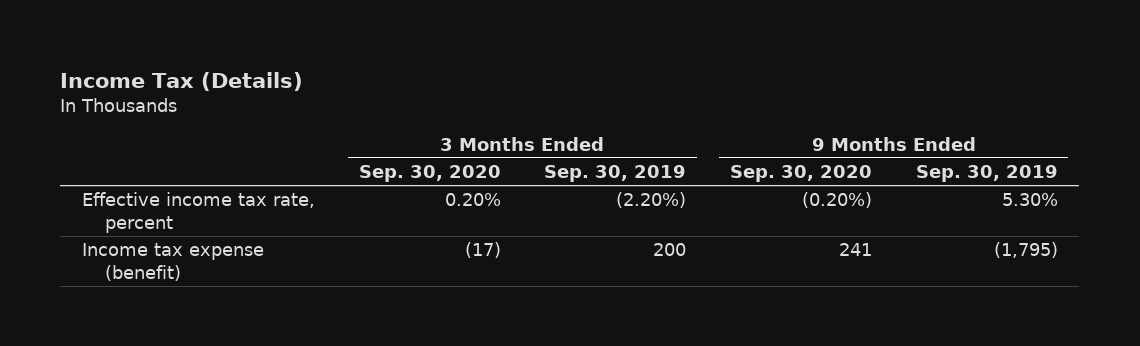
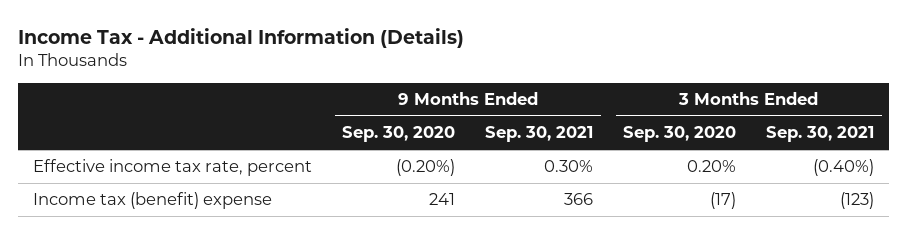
- Income Tax (Details)
+ Income Tax - Additional Information (Details)
- | 3 Months Ended Sep. 30, 2020 | 3 Months Ended Sep. 30, 2019 | 9 Months Ended Sep. 30, 2020 | 9 Months Ended Sep. 30, 2019
+ | 9 Months Ended Sep. 30, 2020 | 9 Months Ended Sep. 30, 2021 | 3 Months Ended Sep. 30, 2020 | 3 Months Ended Sep. 30, 2021
- Income tax expense (benefit) | (17) | 200 | 241 | (1,795)
+ Income tax (benefit) expense | 241 | 366 | (17) | (123)

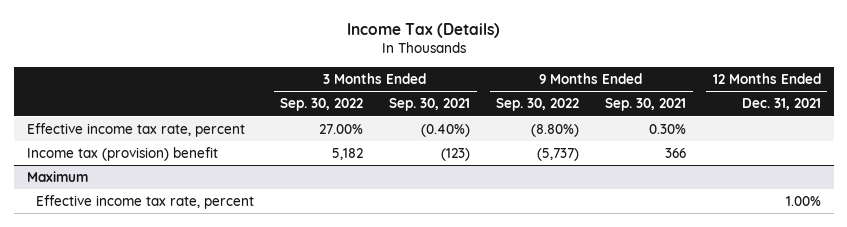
- Income Tax - Additional Information (Details)
+ Income Tax (Details)
- | 9 Months Ended Sep. 30, 2020 | 9 Months Ended Sep. 30, 2021 | 3 Months Ended Sep. 30, 2020 | 3 Months Ended Sep. 30, 2021
+ | 3 Months Ended Sep. 30, 2022 | 3 Months Ended Sep. 30, 2021 | 9 Months Ended Sep. 30, 2022 | 9 Months Ended Sep. 30, 2021 | 12 Months Ended Dec. 31, 2021
- Income tax (benefit) expense | 241 | 366 | (17) | (123)
+ Income tax (provision) benefit | 5,182 | (123) | (5,737) | 366 |
+ Maximum
+ Effective income tax rate, percent | | | | | 1.00%

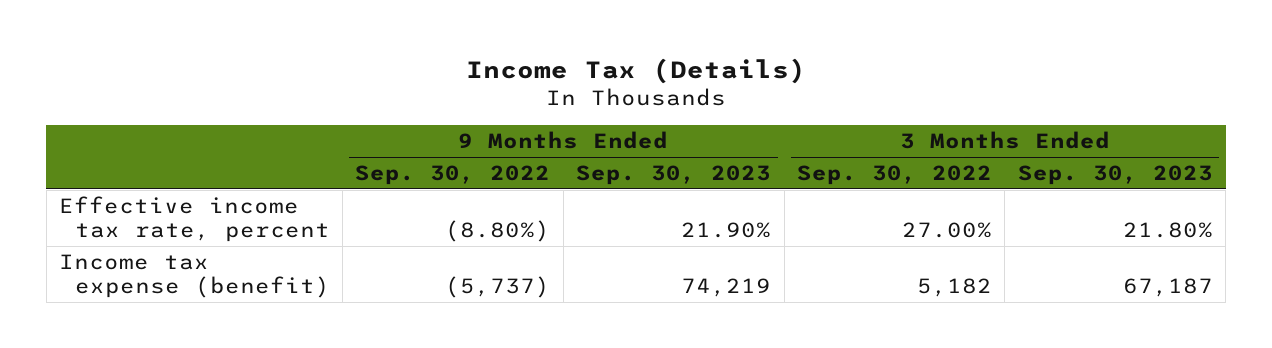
- | 3 Months Ended Sep. 30, 2022 | 3 Months Ended Sep. 30, 2021 | 9 Months Ended Sep. 30, 2022 | 9 Months Ended Sep. 30, 2021 | 12 Months Ended Dec. 31, 2021
+ | 9 Months Ended Sep. 30, 2022 | 9 Months Ended Sep. 30, 2023 | 3 Months Ended Sep. 30, 2022 | 3 Months Ended Sep. 30, 2023
- Income tax (provision) benefit | 5,182 | (123) | (5,737) | 366 |
- Maximum
- Effective income tax rate, percent | | | | | 1.00%
+ Income tax expense (benefit) | (5,737) | 74,219 | 5,182 | 67,187

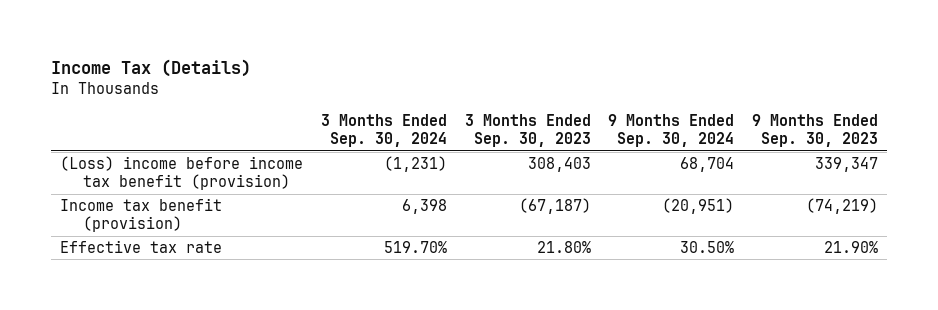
- | 9 Months Ended Sep. 30, 2022 | 9 Months Ended Sep. 30, 2023 | 3 Months Ended Sep. 30, 2022 | 3 Months Ended Sep. 30, 2023
+ | 3 Months Ended Sep. 30, 2024 | 3 Months Ended Sep. 30, 2023 | 9 Months Ended Sep. 30, 2024 | 9 Months Ended Sep. 30, 2023
- Effective income tax rate, percent | (8.80%) | 21.90% | 27.00% | 21.80%
- Income tax expense (benefit) | (5,737) | 74,219 | 5,182 | 67,187
+ (Loss) income before income tax benefit (provision) | (1,231) | 308,403 | 68,704 | 339,347
+ Income tax benefit (provision) | 6,398 | (67,187) | (20,951) | (74,219)
+ Effective tax rate | 519.70% | 21.80% | 30.50% | 21.90%

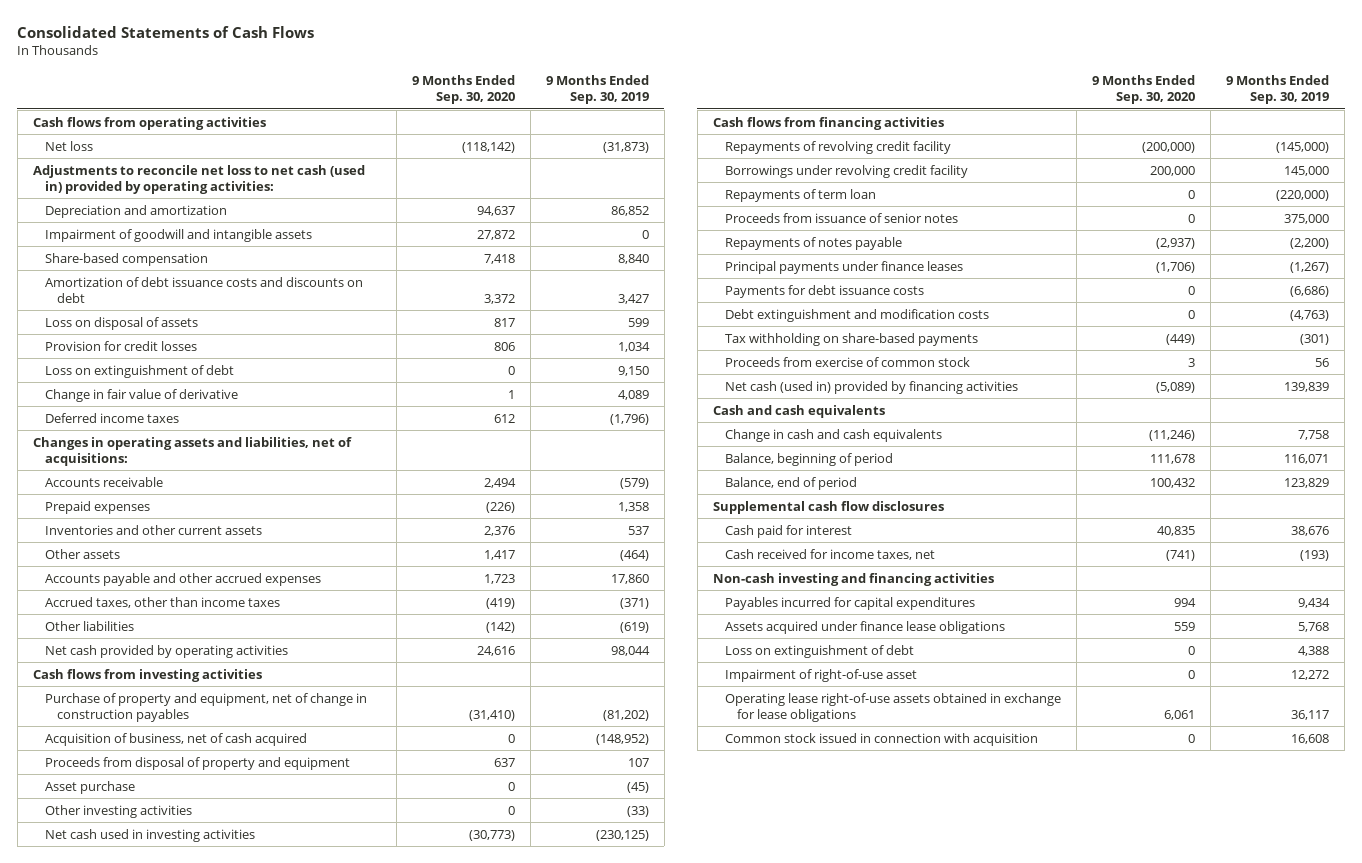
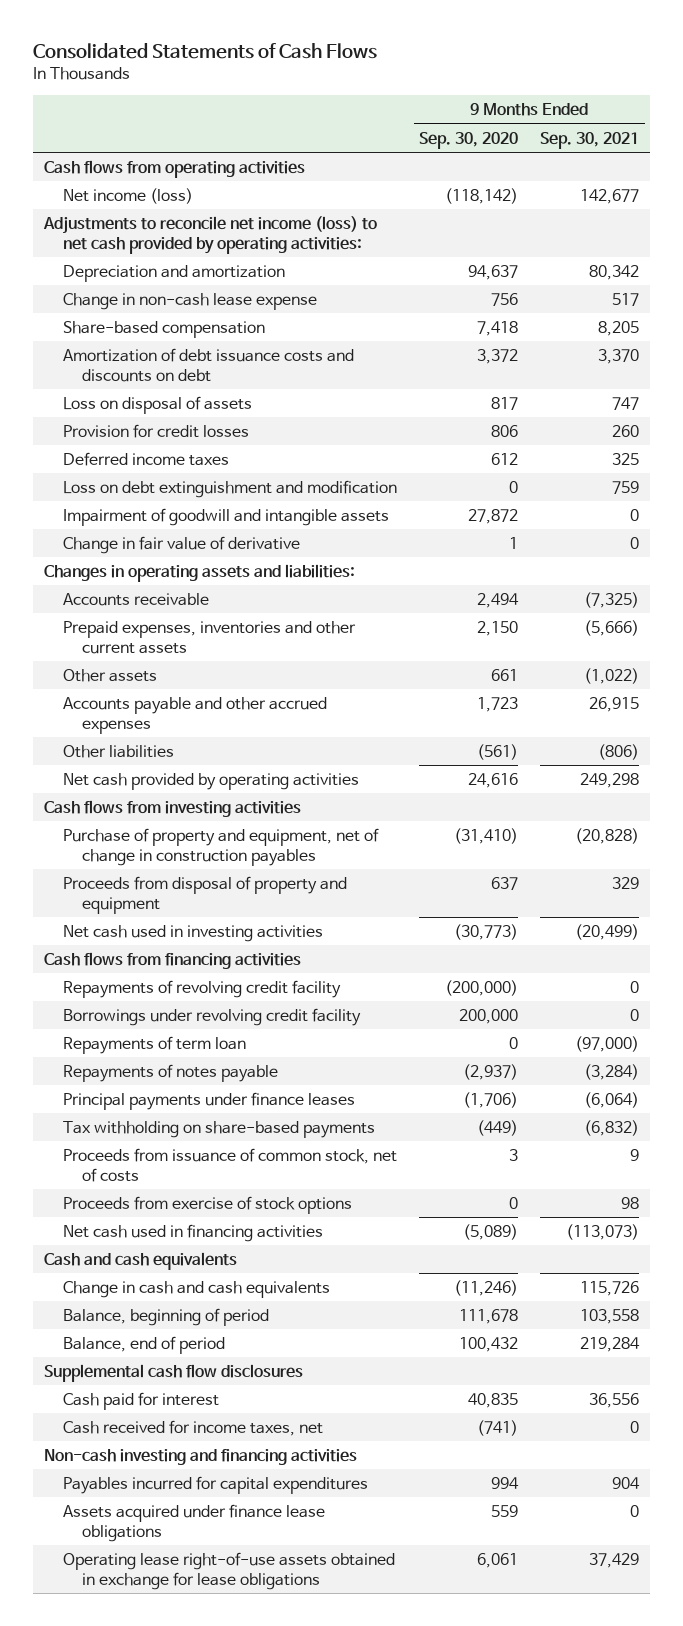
- | 9 Months Ended Sep. 30, 2020 | 9 Months Ended Sep. 30, 2019
+ | 9 Months Ended Sep. 30, 2020 | 9 Months Ended Sep. 30, 2021
- Net loss | (118,142) | (31,873)
- Adjustments to reconcile net loss to net cash (used in) provided by operating activities:
+ Net income (loss) | (118,142) | 142,677
+ Adjustments to reconcile net income (loss) to net cash provided by operating activities:
+ Change in non-cash lease expense | 756 | 517
- Loss on extinguishment of debt | 0 | 9,150
- Changes in operating assets and liabilities, net of acquisitions:
+ Loss on debt extinguishment and modification | 0 | 759
moved down: Impairment of goodwill and intangible assets | 27,872 | 0
moved down: Change in fair value of derivative | 1 | 0
+ Changes in operating assets and liabilities:
- Prepaid expenses | (226) | 1,358
- Inventories and other current assets | 2,376 | 537
- Other assets | 1,417 | (464)
+ Prepaid expenses, inventories and other current assets | 2,150 | (5,666)
+ Other assets | 661 | (1,022)
- Accrued taxes, other than income taxes | (419) | (371)
- Other liabilities | (142) | (619)
+ Other liabilities | (561) | (806)
- Acquisition of business, net of cash acquired | 0 | (148,952)
- Asset purchase | 0 | (45)
- Other investing activities | 0 | (33)
- Proceeds from issuance of senior notes | 0 | 375,000
- Payments for debt issuance costs | 0 | (6,686)
- Debt extinguishment and modification costs | 0 | (4,763)
- Proceeds from exercise of common stock | 3 | 56
- Net cash (used in) provided by financing activities | (5,089) | 139,839
+ Proceeds from issuance of common stock, net of costs | 3 | 9
+ Proceeds from exercise of stock options | 0 | 98
+ Net cash used in financing activities | (5,089) | (113,073)
- Loss on extinguishment of debt | 0 | 4,388
- Impairment of right-of-use asset | 0 | 12,272
- Common stock issued in connection with acquisition | 0 | 16,608

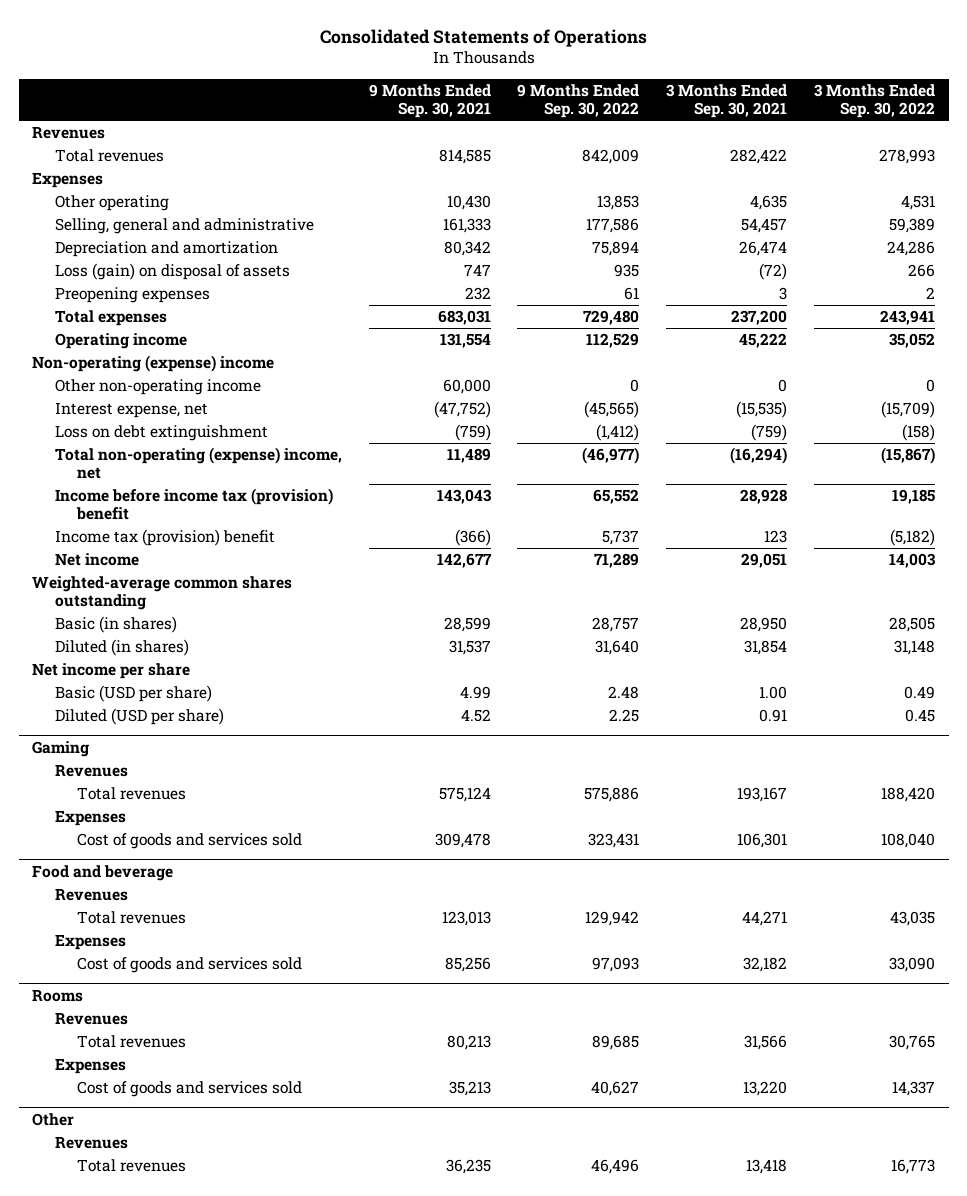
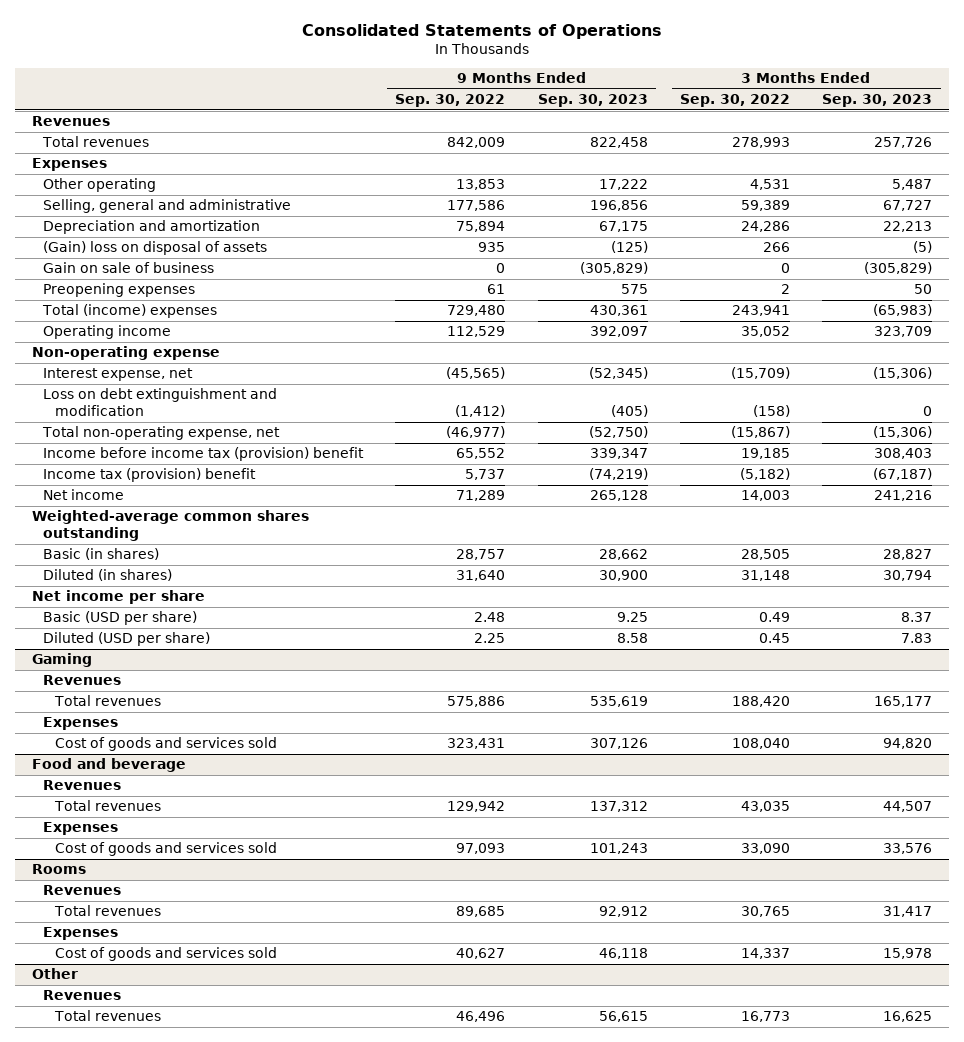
- | 9 Months Ended Sep. 30, 2021 | 9 Months Ended Sep. 30, 2022 | 3 Months Ended Sep. 30, 2021 | 3 Months Ended Sep. 30, 2022
+ | 9 Months Ended Sep. 30, 2022 | 9 Months Ended Sep. 30, 2023 | 3 Months Ended Sep. 30, 2022 | 3 Months Ended Sep. 30, 2023
- Loss (gain) on disposal of assets | 747 | 935 | (72) | 266
+ (Gain) loss on disposal of assets | 935 | (125) | 266 | (5)
+ Gain on sale of business | 0 | (305,829) | 0 | (305,829)
- Total expenses | 683,031 | 729,480 | 237,200 | 243,941
+ Total (income) expenses | 729,480 | 430,361 | 243,941 | (65,983)
- Non-operating (expense) income
- Other non-operating income | 60,000 | 0 | 0 | 0
+ Non-operating expense
- Loss on debt extinguishment | (759) | (1,412) | (759) | (158)
- Total non-operating (expense) income, net | 11,489 | (46,977) | (16,294) | (15,867)
+ Loss on debt extinguishment and modification | (1,412) | (405) | (158) | 0
+ Total non-operating expense, net | (46,977) | (52,750) | (15,867) | (15,306)

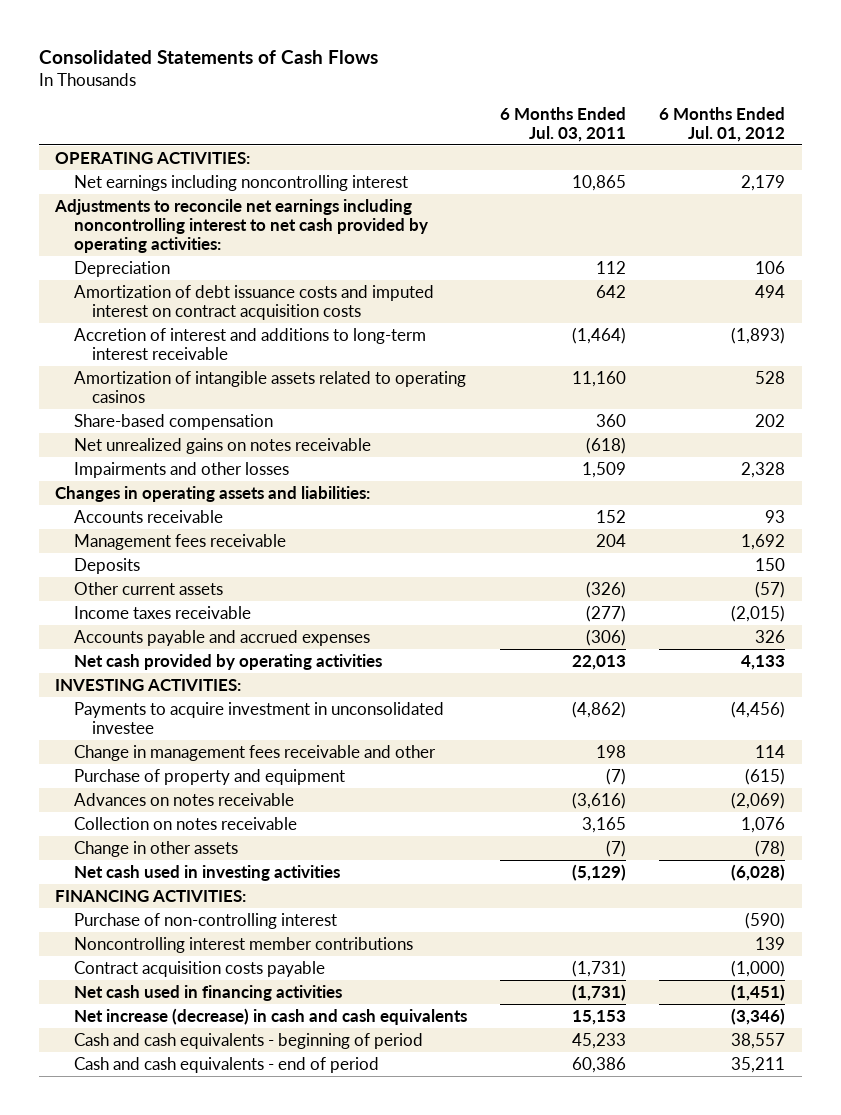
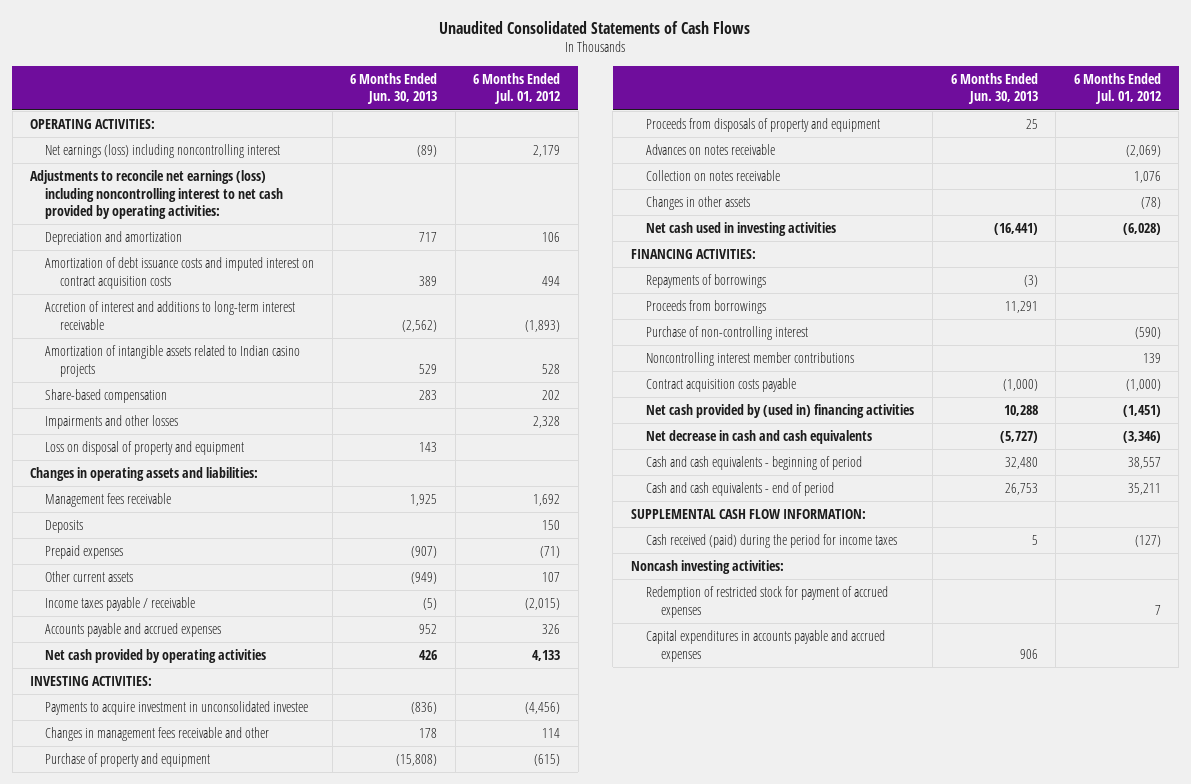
- Consolidated Statements of Cash Flows
+ Unaudited Consolidated Statements of Cash Flows
- | 6 Months Ended Jul. 03, 2011 | 6 Months Ended Jul. 01, 2012
+ | 6 Months Ended Jun. 30, 2013 | 6 Months Ended Jul. 01, 2012
- Net earnings including noncontrolling interest | 10,865 | 2,179
- Adjustments to reconcile net earnings including noncontrolling interest to net cash provided by operating activities:
- Depreciation | 112 | 106
+ Net earnings (loss) including noncontrolling interest | (89) | 2,179
+ Adjustments to reconcile net earnings (loss) including noncontrolling interest to net cash provided by operating activities:
+ Depreciation and amortization | 717 | 106
- Amortization of intangible assets related to operating casinos | 11,160 | 528
+ Amortization of intangible assets related to Indian casino projects | 529 | 528
- Net unrealized gains on notes receivable | (618) |
+ Loss on disposal of property and equipment | 143 |
- Accounts receivable | 152 | 93
- Other current assets | (326) | (57)
- Income taxes receivable | (277) | (2,015)
+ Prepaid expenses | (907) | (71)
+ Other current assets | (949) | 107
+ Income taxes payable / receivable | (5) | (2,015)
- Change in management fees receivable and other | 198 | 114
+ Changes in management fees receivable and other | 178 | 114
+ Proceeds from disposals of property and equipment | 25 |
- Change in other assets | (7) | (78)
+ Changes in other assets | | (78)
+ Repayments of borrowings | (3) |
+ Proceeds from borrowings | 11,291 |
- Net cash used in financing activities | (1,731) | (1,451)
- Net increase (decrease) in cash and cash equivalents | 15,153 | (3,346)
+ Net cash provided by (used in) financing activities | 10,288 | (1,451)
+ Net decrease in cash and cash equivalents | (5,727) | (3,346)
+ SUPPLEMENTAL CASH FLOW INFORMATION:
+ Cash received (paid) during the period for income taxes | 5 | (127)
+ Noncash investing activities:
+ Redemption of restricted stock for payment of accrued expenses | | 7
+ Capital expenditures in accounts payable and accrued expenses | 906 |

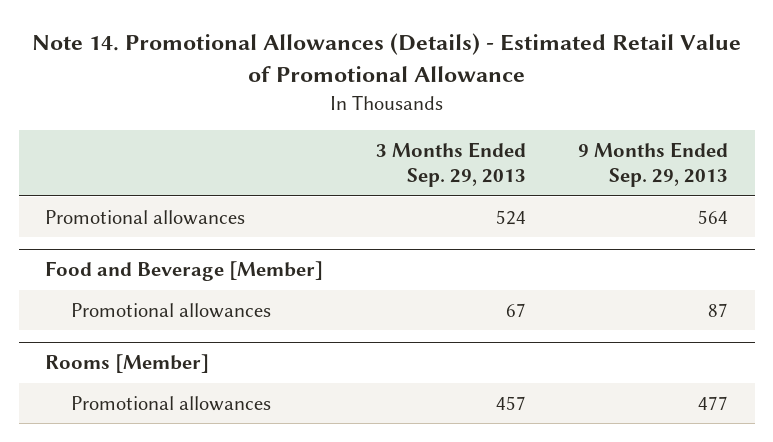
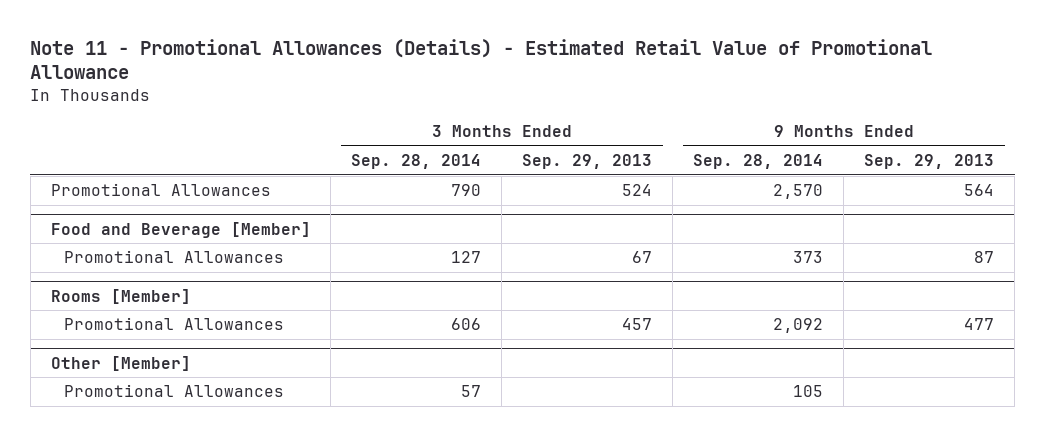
- Note 14. Promotional Allowances (Details) - Estimated Retail Value of Promotional Allowance
+ Note 11 - Promotional Allowances (Details) - Estimated Retail Value of Promotional Allowance
- | 3 Months Ended Sep. 29, 2013 | 9 Months Ended Sep. 29, 2013
+ | 3 Months Ended Sep. 28, 2014 | 3 Months Ended Sep. 29, 2013 | 9 Months Ended Sep. 28, 2014 | 9 Months Ended Sep. 29, 2013
- Promotional allowances | 524 | 564
+ Promotional Allowances | 790 | 524 | 2,570 | 564
@ Food and Beverage [Member]
- Promotional allowances | 67 | 87
+ Promotional Allowances | 127 | 67 | 373 | 87
@ Rooms [Member]
- Promotional allowances | 457 | 477
+ Promotional Allowances | 606 | 457 | 2,092 | 477
+ Other [Member]
+ Promotional Allowances | 57 | | 105 |

